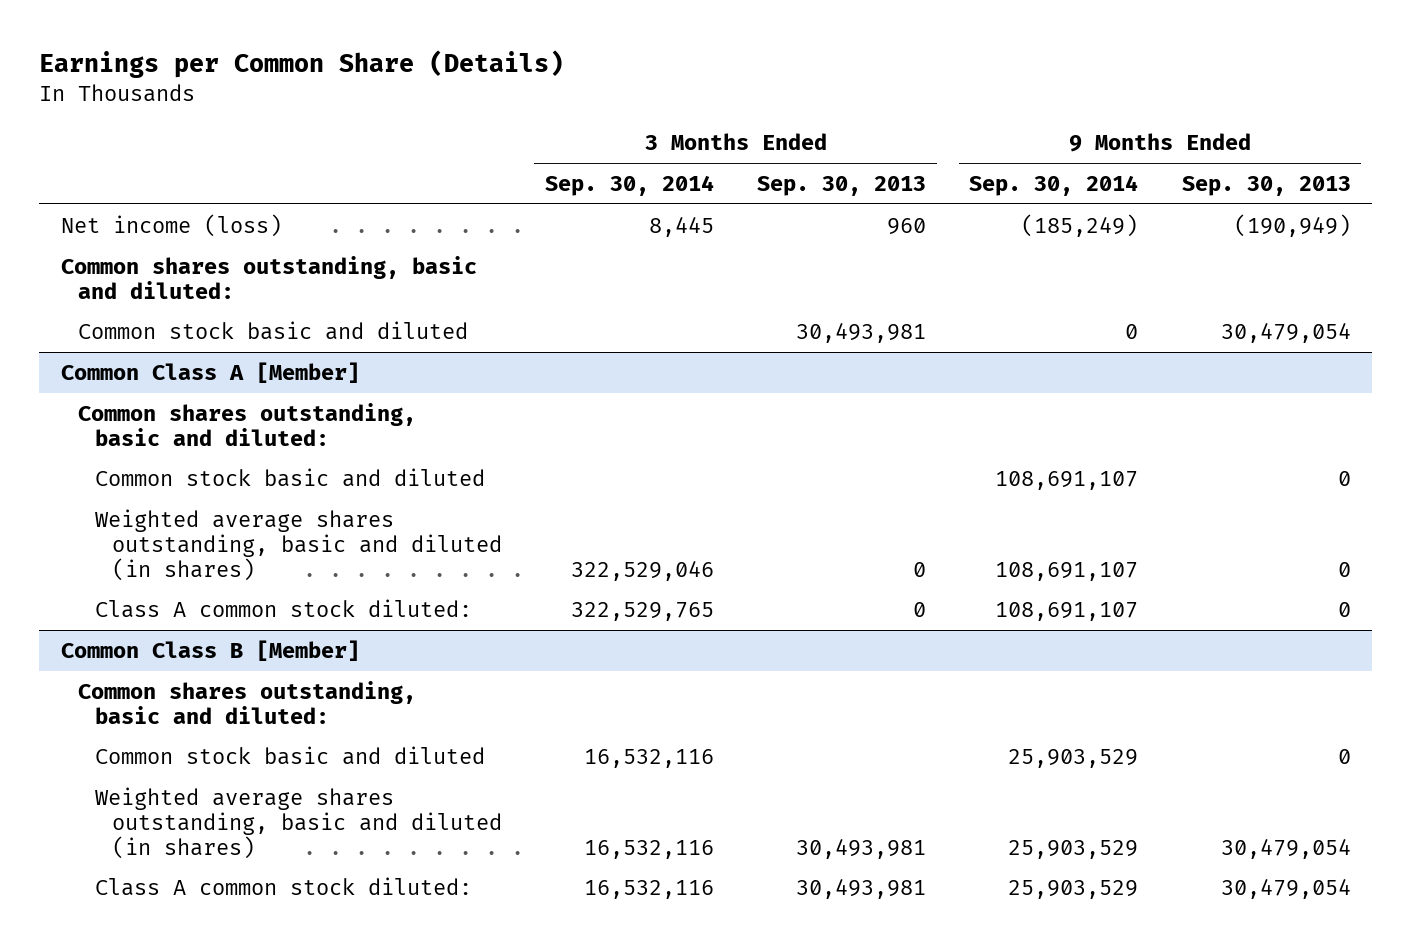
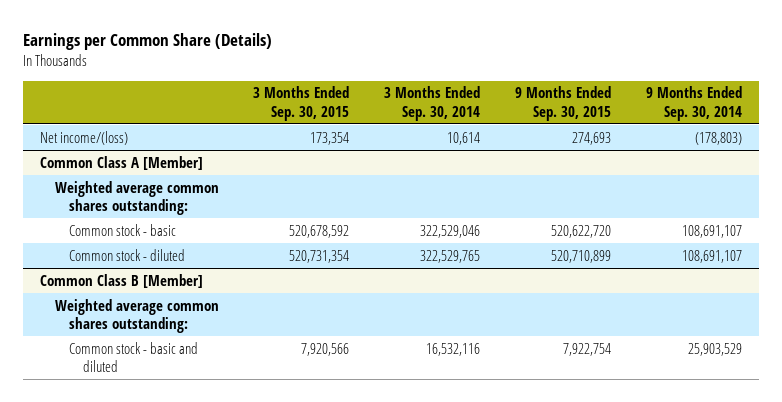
- | 3 Months Ended Sep. 30, 2014 | 3 Months Ended Sep. 30, 2013 | 9 Months Ended Sep. 30, 2014 | 9 Months Ended Sep. 30, 2013
+ | 3 Months Ended Sep. 30, 2015 | 3 Months Ended Sep. 30, 2014 | 9 Months Ended Sep. 30, 2015 | 9 Months Ended Sep. 30, 2014
- Net income (loss) | 8,445 | 960 | (185,249) | (190,949)
- Common shares outstanding, basic and diluted:
- Common stock basic and diluted | | 30,493,981 | 0 | 30,479,054
+ Net income/(loss) | 173,354 | 10,614 | 274,693 | (178,803)
@ Common Class A [Member]
- Common shares outstanding, basic and diluted:
- Common stock basic and diluted | | | 108,691,107 | 0
- Weighted average shares outstanding, basic and diluted (in shares) | 322,529,046 | 0 | 108,691,107 | 0
- Class A common stock diluted: | 322,529,765 | 0 | 108,691,107 | 0
+ Weighted average common shares outstanding:
+ Common stock - basic | 520,678,592 | 322,529,046 | 520,622,720 | 108,691,107
+ Common stock - diluted | 520,731,354 | 322,529,765 | 520,710,899 | 108,691,107
@ Common Class B [Member]
- Common shares outstanding, basic and diluted:
- Common stock basic and diluted | 16,532,116 | | 25,903,529 | 0
- Weighted average shares outstanding, basic and diluted (in shares) | 16,532,116 | 30,493,981 | 25,903,529 | 30,479,054
- Class A common stock diluted: | 16,532,116 | 30,493,981 | 25,903,529 | 30,479,054
+ Weighted average common shares outstanding:
+ Common stock - basic and diluted | 7,920,566 | 16,532,116 | 7,922,754 | 25,903,529

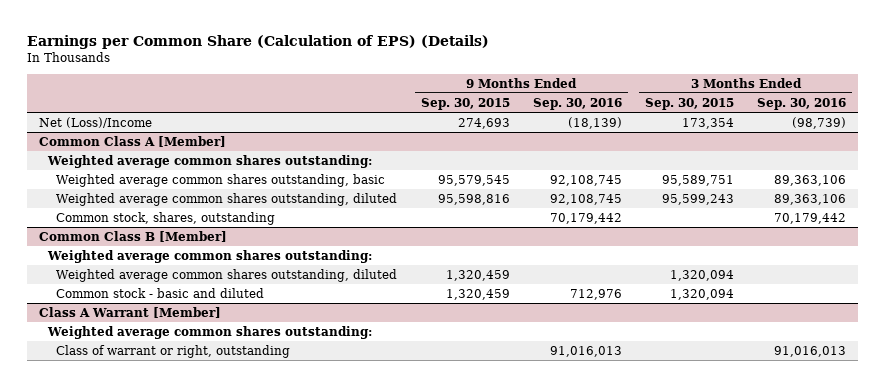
- Earnings per Common Share (Details)
+ Earnings per Common Share (Calculation of EPS) (Details)
- | 3 Months Ended Sep. 30, 2015 | 3 Months Ended Sep. 30, 2014 | 9 Months Ended Sep. 30, 2015 | 9 Months Ended Sep. 30, 2014
+ | 9 Months Ended Sep. 30, 2015 | 9 Months Ended Sep. 30, 2016 | 3 Months Ended Sep. 30, 2015 | 3 Months Ended Sep. 30, 2016
- Net income/(loss) | 173,354 | 10,614 | 274,693 | (178,803)
+ Net (Loss)/Income | 274,693 | (18,139) | 173,354 | (98,739)
@ Common Class A [Member]
- Common stock - basic | 520,678,592 | 322,529,046 | 520,622,720 | 108,691,107
- Common stock - diluted | 520,731,354 | 322,529,765 | 520,710,899 | 108,691,107
+ Weighted average common shares outstanding, basic | 95,579,545 | 92,108,745 | 95,589,751 | 89,363,106
+ Weighted average common shares outstanding, diluted | 95,598,816 | 92,108,745 | 95,599,243 | 89,363,106
+ Common stock, shares, outstanding | | 70,179,442 | | 70,179,442
@ Common Class B [Member]
- Common stock - basic and diluted | 7,920,566 | 16,532,116 | 7,922,754 | 25,903,529
+ Weighted average common shares outstanding, diluted | 1,320,459 | | 1,320,094 |
+ Common stock - basic and diluted | 1,320,459 | 712,976 | 1,320,094 |
+ Class A Warrant [Member]
+ Weighted average common shares outstanding:
+ Class of warrant or right, outstanding | | 91,016,013 | | 91,016,013

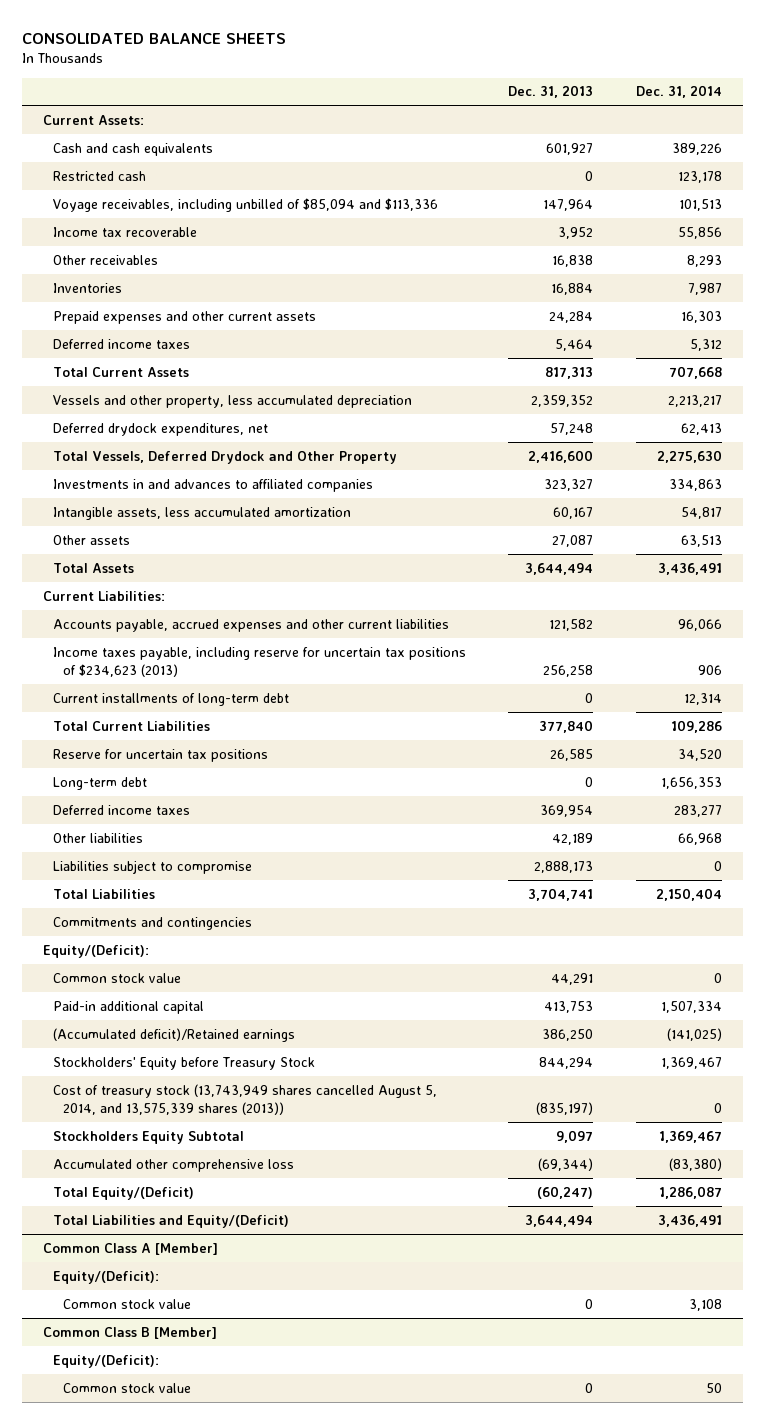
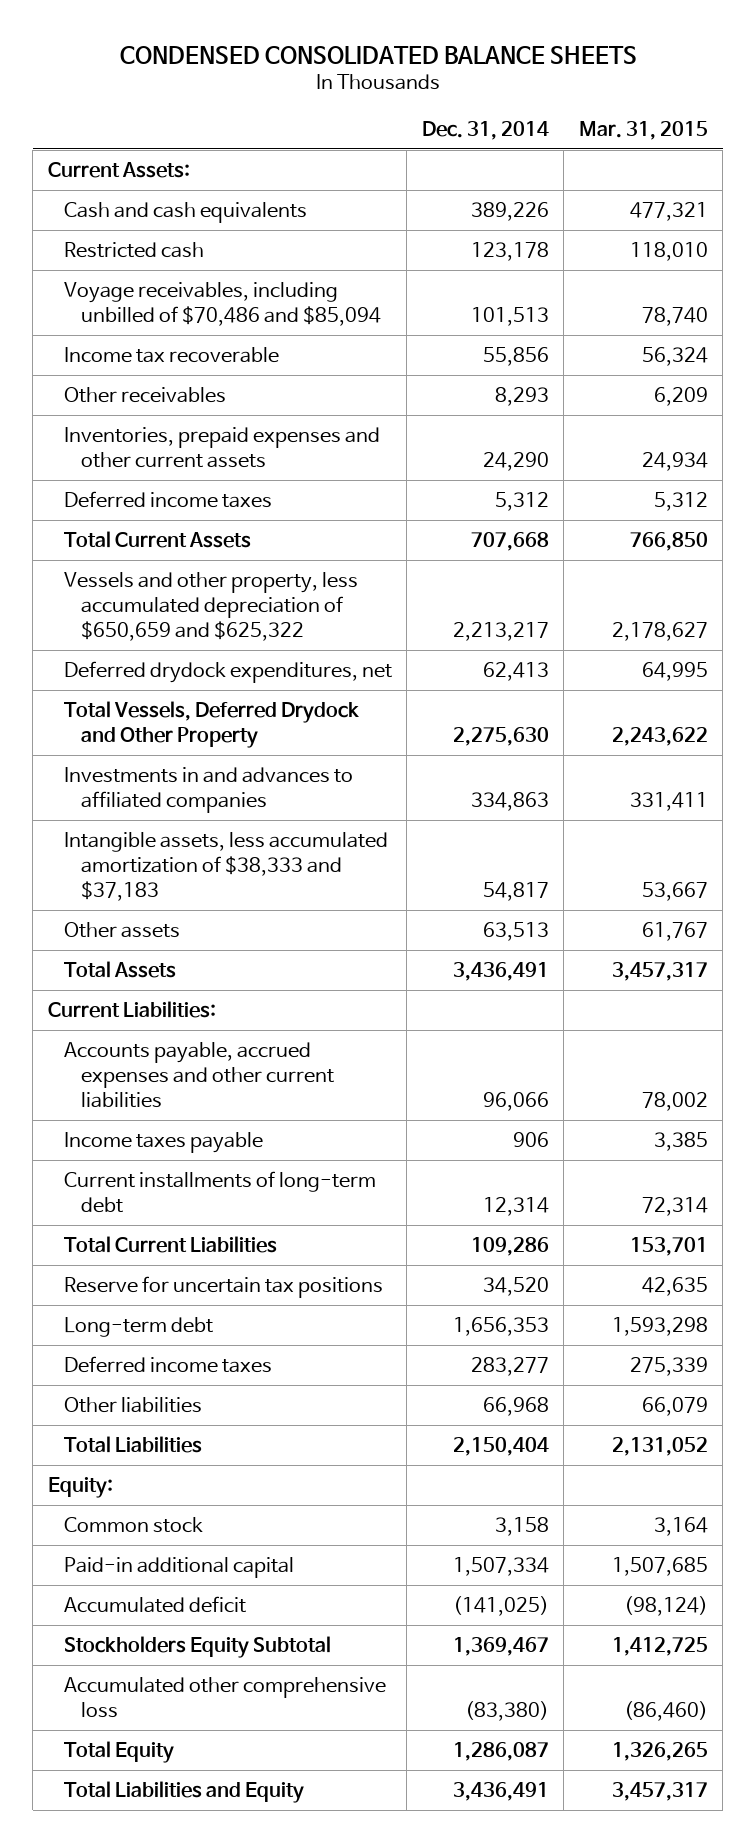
- CONSOLIDATED BALANCE SHEETS
+ CONDENSED CONSOLIDATED BALANCE SHEETS
- | Dec. 31, 2013 | Dec. 31, 2014
+ | Dec. 31, 2014 | Mar. 31, 2015
- Voyage receivables, including unbilled of $85,094 and $113,336 | 147,964 | 101,513
+ Voyage receivables, including unbilled of $70,486 and $85,094 | 101,513 | 78,740
- Inventories | 16,884 | 7,987
- Prepaid expenses and other current assets | 24,284 | 16,303
+ Inventories, prepaid expenses and other current assets | 24,290 | 24,934
- Vessels and other property, less accumulated depreciation | 2,359,352 | 2,213,217
+ Vessels and other property, less accumulated depreciation of $650,659 and $625,322 | 2,213,217 | 2,178,627
- Intangible assets, less accumulated amortization | 60,167 | 54,817
+ Intangible assets, less accumulated amortization of $38,333 and $37,183 | 54,817 | 53,667
- Income taxes payable, including reserve for uncertain tax positions of $234,623 (2013) | 256,258 | 906
+ Income taxes payable | 906 | 3,385
- Liabilities subject to compromise | 2,888,173 | 0
- Commitments and contingencies
- Equity/(Deficit):
- Common stock value | 44,291 | 0
+ Equity:
+ Common stock | 3,158 | 3,164
- (Accumulated deficit)/Retained earnings | 386,250 | (141,025)
- Stockholders' Equity before Treasury Stock | 844,294 | 1,369,467
- Cost of treasury stock (13,743,949 shares cancelled August 5, 2014, and 13,575,339 shares (2013)) | (835,197) | 0
+ Accumulated deficit | (141,025) | (98,124)
- Total Equity/(Deficit) | (60,247) | 1,286,087
- Total Liabilities and Equity/(Deficit) | 3,644,494 | 3,436,491
- Common Class A [Member]
- Equity/(Deficit):
- Common stock value | 0 | 3,108
- Common Class B [Member]
- Equity/(Deficit):
- Common stock value | 0 | 50
+ Total Equity | 1,286,087 | 1,326,265
+ Total Liabilities and Equity | 3,436,491 | 3,457,317

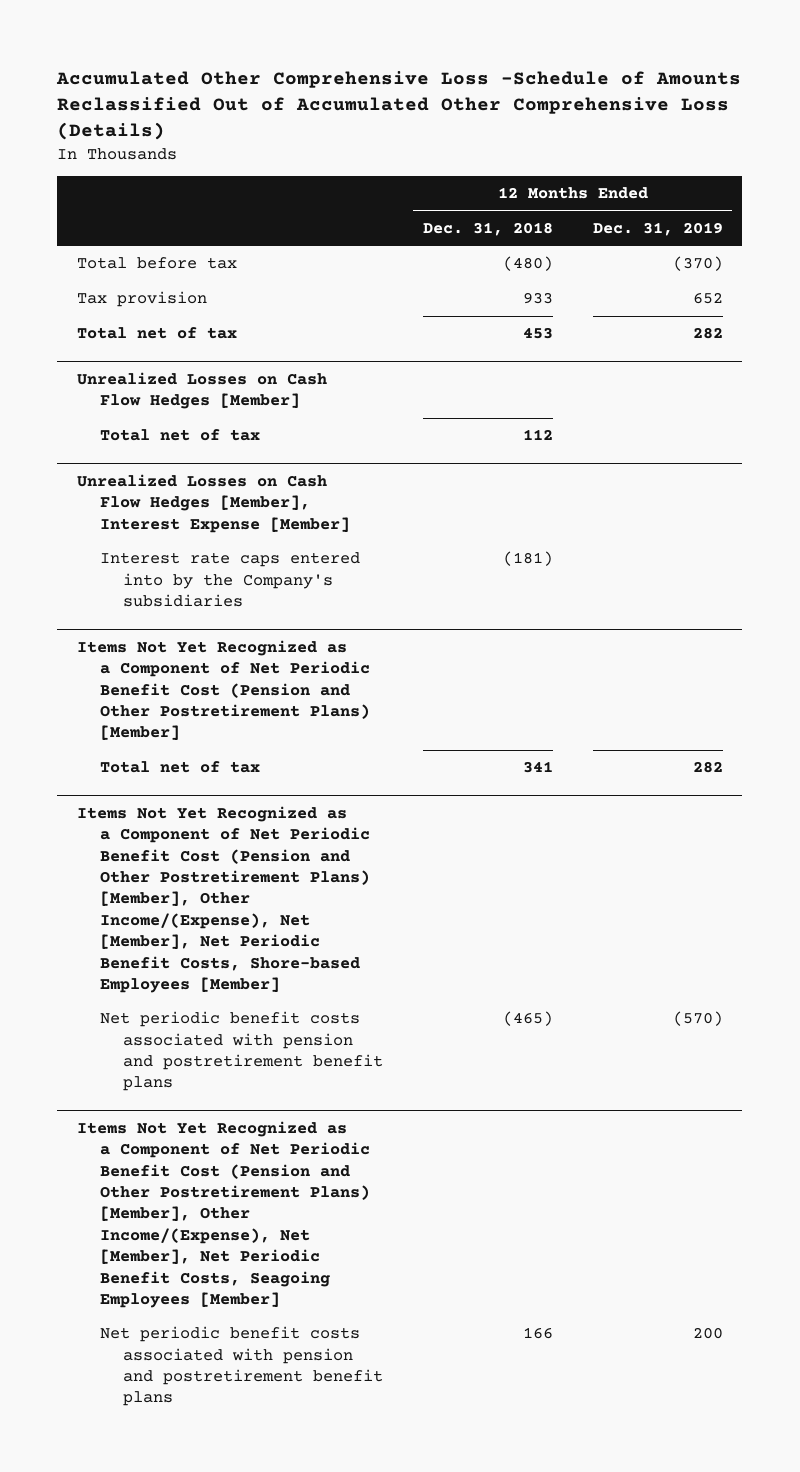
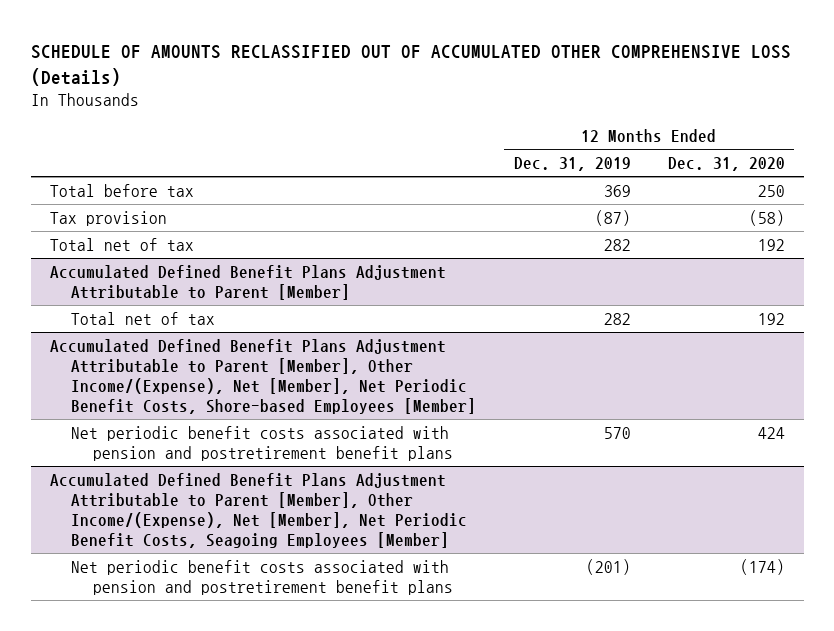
- Accumulated Other Comprehensive Loss -Schedule of Amounts Reclassified Out of Accumulated Other Comprehensive Loss (Details)
+ SCHEDULE OF AMOUNTS RECLASSIFIED OUT OF ACCUMULATED OTHER COMPREHENSIVE LOSS (Details)
- | 12 Months Ended Dec. 31, 2018 | 12 Months Ended Dec. 31, 2019
+ | 12 Months Ended Dec. 31, 2019 | 12 Months Ended Dec. 31, 2020
- Total before tax | (480) | (370)
- Tax provision | 933 | 652
+ Total before tax | 369 | 250
+ Tax provision | (87) | (58)
- Unrealized Losses on Cash Flow Hedges [Member]
- Total net of tax | 112 |
- Unrealized Losses on Cash Flow Hedges [Member], Interest Expense [Member]
- Interest rate caps entered into by the Company's subsidiaries | (181) |
- Items Not Yet Recognized as a Component of Net Periodic Benefit Cost (Pension and Other Postretirement Plans) [Member]
+ Accumulated Defined Benefit Plans Adjustment Attributable to Parent [Member]
- Items Not Yet Recognized as a Component of Net Periodic Benefit Cost (Pension and Other Postretirement Plans) [Member], Other Income/(Expense), Net [Member], Net Periodic Benefit Costs, Shore-based Employees [Member]
- Net periodic benefit costs associated with pension and postretirement benefit plans | (465) | (570)
- Items Not Yet Recognized as a Component of Net Periodic Benefit Cost (Pension and Other Postretirement Plans) [Member], Other Income/(Expense), Net [Member], Net Periodic Benefit Costs, Seagoing Employees [Member]
- Net periodic benefit costs associated with pension and postretirement benefit plans | 166 | 200
+ Accumulated Defined Benefit Plans Adjustment Attributable to Parent [Member], Other Income/(Expense), Net [Member], Net Periodic Benefit Costs, Shore-based Employees [Member]
+ Net periodic benefit costs associated with pension and postretirement benefit plans | 570 | 424
+ Accumulated Defined Benefit Plans Adjustment Attributable to Parent [Member], Other Income/(Expense), Net [Member], Net Periodic Benefit Costs, Seagoing Employees [Member]
+ Net periodic benefit costs associated with pension and postretirement benefit plans | (201) | (174)

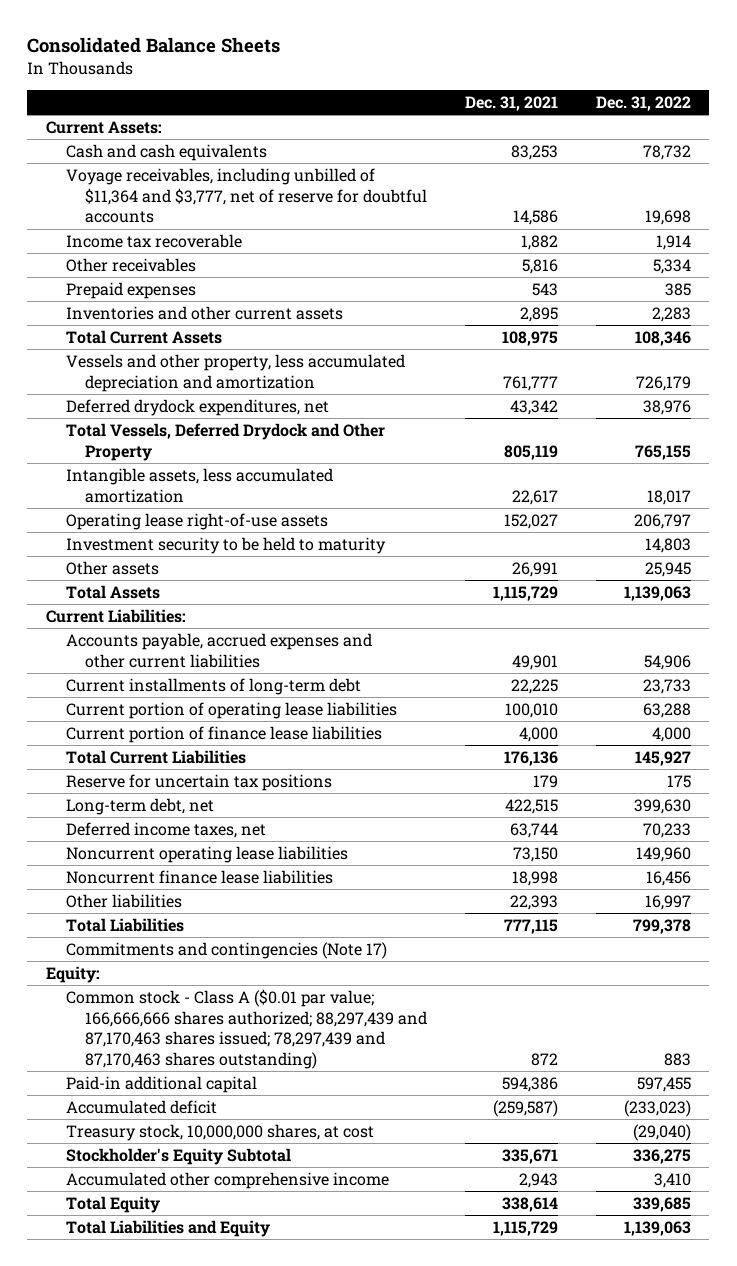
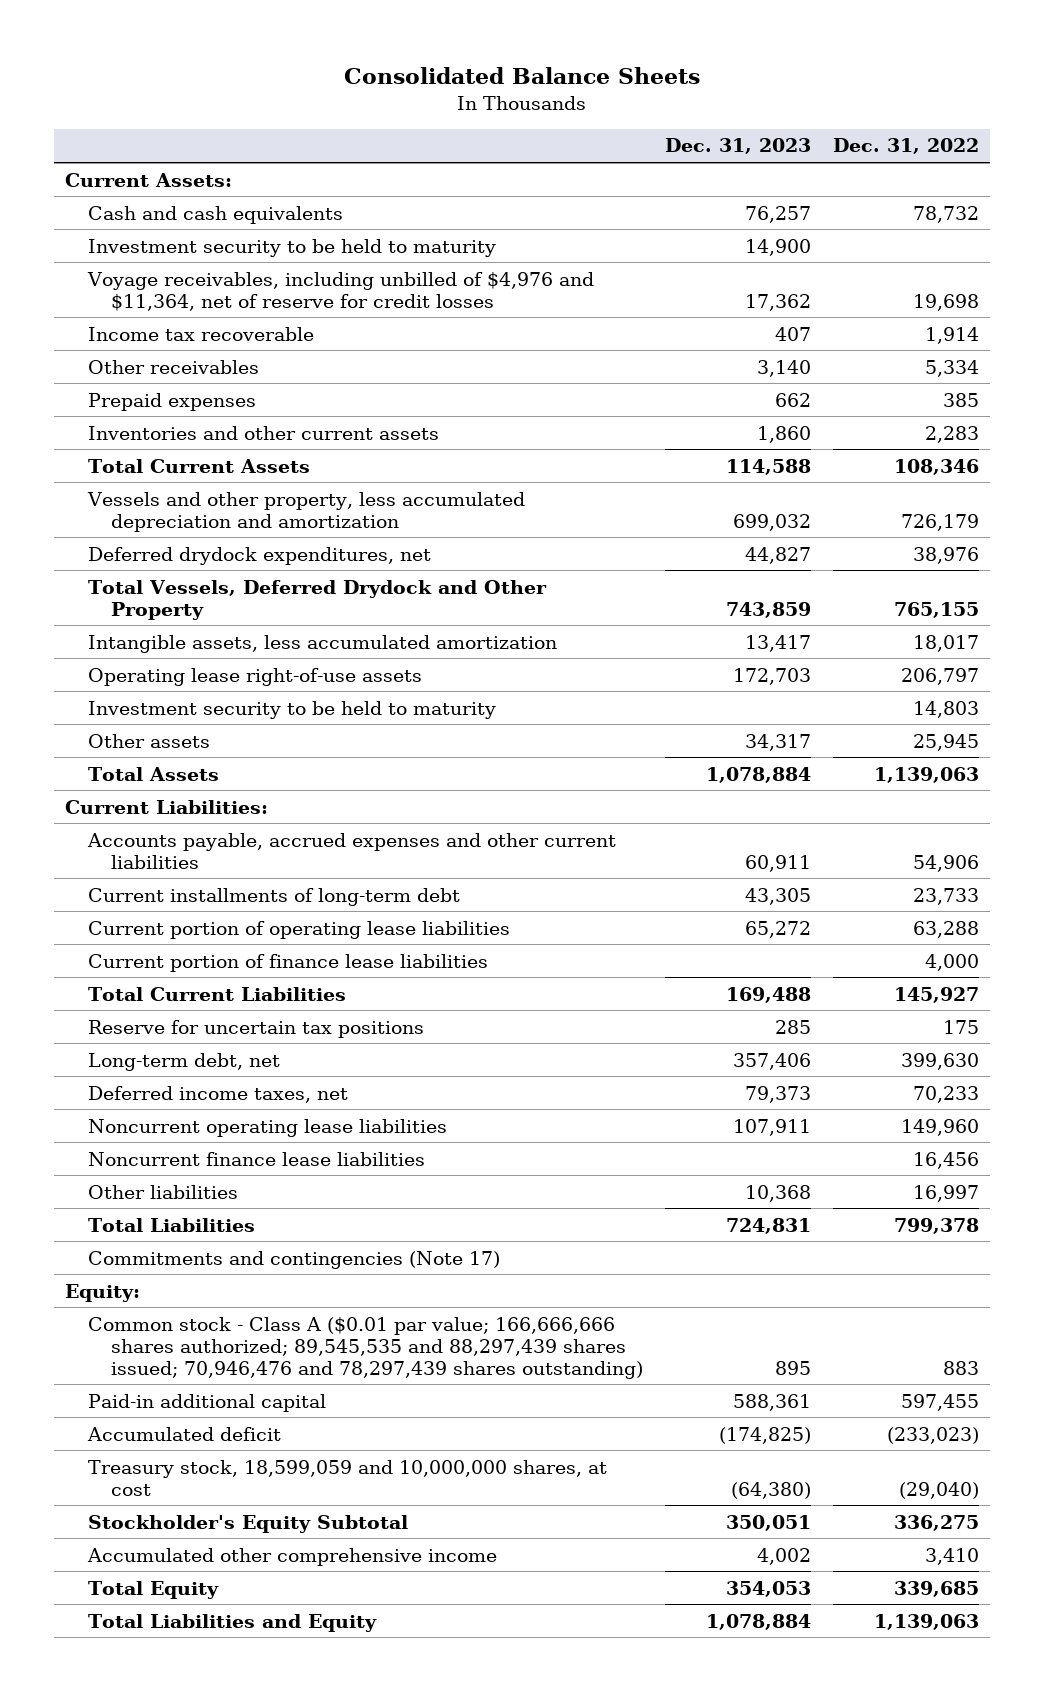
- | Dec. 31, 2021 | Dec. 31, 2022
+ | Dec. 31, 2023 | Dec. 31, 2022
- Voyage receivables, including unbilled of $11,364 and $3,777, net of reserve for doubtful accounts | 14,586 | 19,698
+ Investment security to be held to maturity | 14,900 |
+ Voyage receivables, including unbilled of $4,976 and $11,364, net of reserve for credit losses | 17,362 | 19,698
- Common stock - Class A ($0.01 par value; 166,666,666 shares authorized; 88,297,439 and 87,170,463 shares issued; 78,297,439 and 87,170,463 shares outstanding) | 872 | 883
+ Common stock - Class A ($0.01 par value; 166,666,666 shares authorized; 89,545,535 and 88,297,439 shares issued; 70,946,476 and 78,297,439 shares outstanding) | 895 | 883
- Treasury stock, 10,000,000 shares, at cost | | (29,040)
+ Treasury stock, 18,599,059 and 10,000,000 shares, at cost | (64,380) | (29,040)

